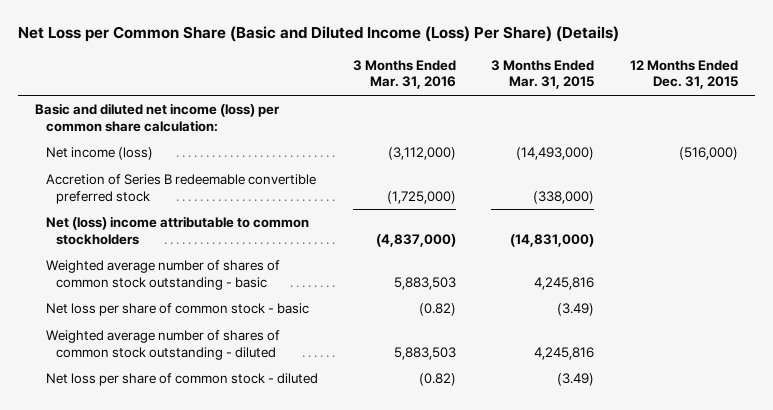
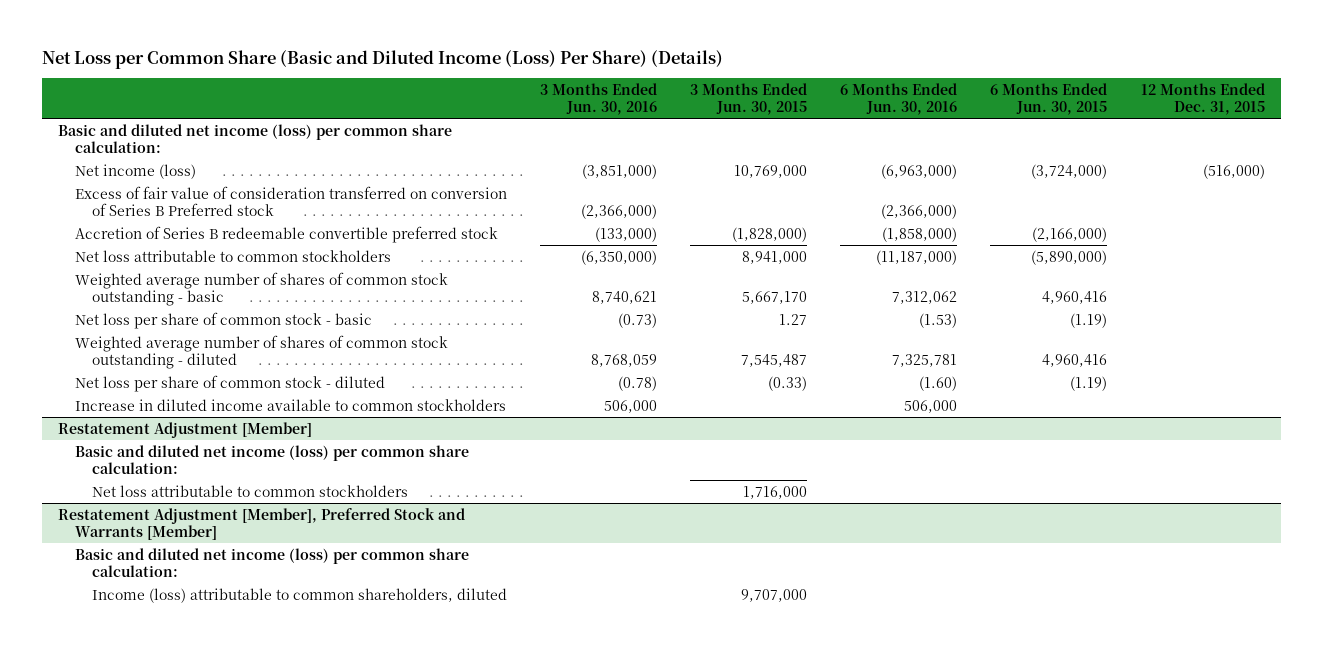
- | 3 Months Ended Mar. 31, 2016 | 3 Months Ended Mar. 31, 2015 | 12 Months Ended Dec. 31, 2015
+ | 3 Months Ended Jun. 30, 2016 | 3 Months Ended Jun. 30, 2015 | 6 Months Ended Jun. 30, 2016 | 6 Months Ended Jun. 30, 2015 | 12 Months Ended Dec. 31, 2015
+ Excess of fair value of consideration transferred on conversion of Series B Preferred stock | (2,366,000) | | (2,366,000) | |
- Net (loss) income attributable to common stockholders | (4,837,000) | (14,831,000) |
+ Net loss attributable to common stockholders | (6,350,000) | 8,941,000 | (11,187,000) | (5,890,000) |
+ Increase in diluted income available to common stockholders | 506,000 | | 506,000 | |
+ Restatement Adjustment [Member]
+ Basic and diluted net income (loss) per common share calculation:
+ Net loss attributable to common stockholders | | 1,716,000 | | |
+ Restatement Adjustment [Member], Preferred Stock and Warrants [Member]
+ Basic and diluted net income (loss) per common share calculation:
+ Income (loss) attributable to common shareholders, diluted | | 9,707,000 | | |

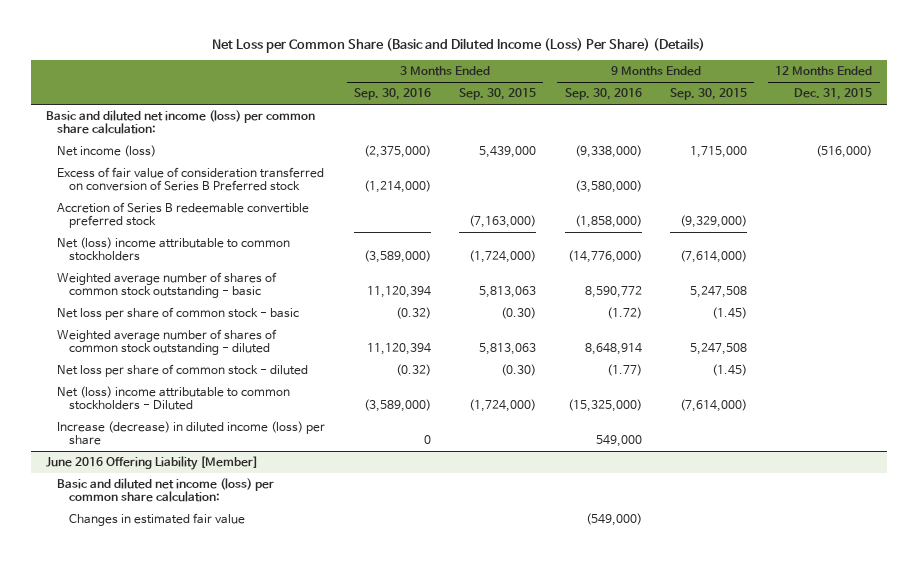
- | 3 Months Ended Jun. 30, 2016 | 3 Months Ended Jun. 30, 2015 | 6 Months Ended Jun. 30, 2016 | 6 Months Ended Jun. 30, 2015 | 12 Months Ended Dec. 31, 2015
+ | 3 Months Ended Sep. 30, 2016 | 3 Months Ended Sep. 30, 2015 | 9 Months Ended Sep. 30, 2016 | 9 Months Ended Sep. 30, 2015 | 12 Months Ended Dec. 31, 2015
- Net loss attributable to common stockholders | (6,350,000) | 8,941,000 | (11,187,000) | (5,890,000) |
+ Net (loss) income attributable to common stockholders | (3,589,000) | (1,724,000) | (14,776,000) | (7,614,000) |
- Increase in diluted income available to common stockholders | 506,000 | | 506,000 | |
- Restatement Adjustment [Member]
- Basic and diluted net income (loss) per common share calculation:
- Net loss attributable to common stockholders | | 1,716,000 | | |
- Restatement Adjustment [Member], Preferred Stock and Warrants [Member]
- Basic and diluted net income (loss) per common share calculation:
- Income (loss) attributable to common shareholders, diluted | | 9,707,000 | | |
+ Net (loss) income attributable to common stockholders - Diluted | (3,589,000) | (1,724,000) | (15,325,000) | (7,614,000) |
+ Increase (decrease) in diluted income (loss) per share | 0 | | 549,000 | |
+ June 2016 Offering Liability [Member]
+ Basic and diluted net income (loss) per common share calculation:
+ Changes in estimated fair value | | | (549,000) | |

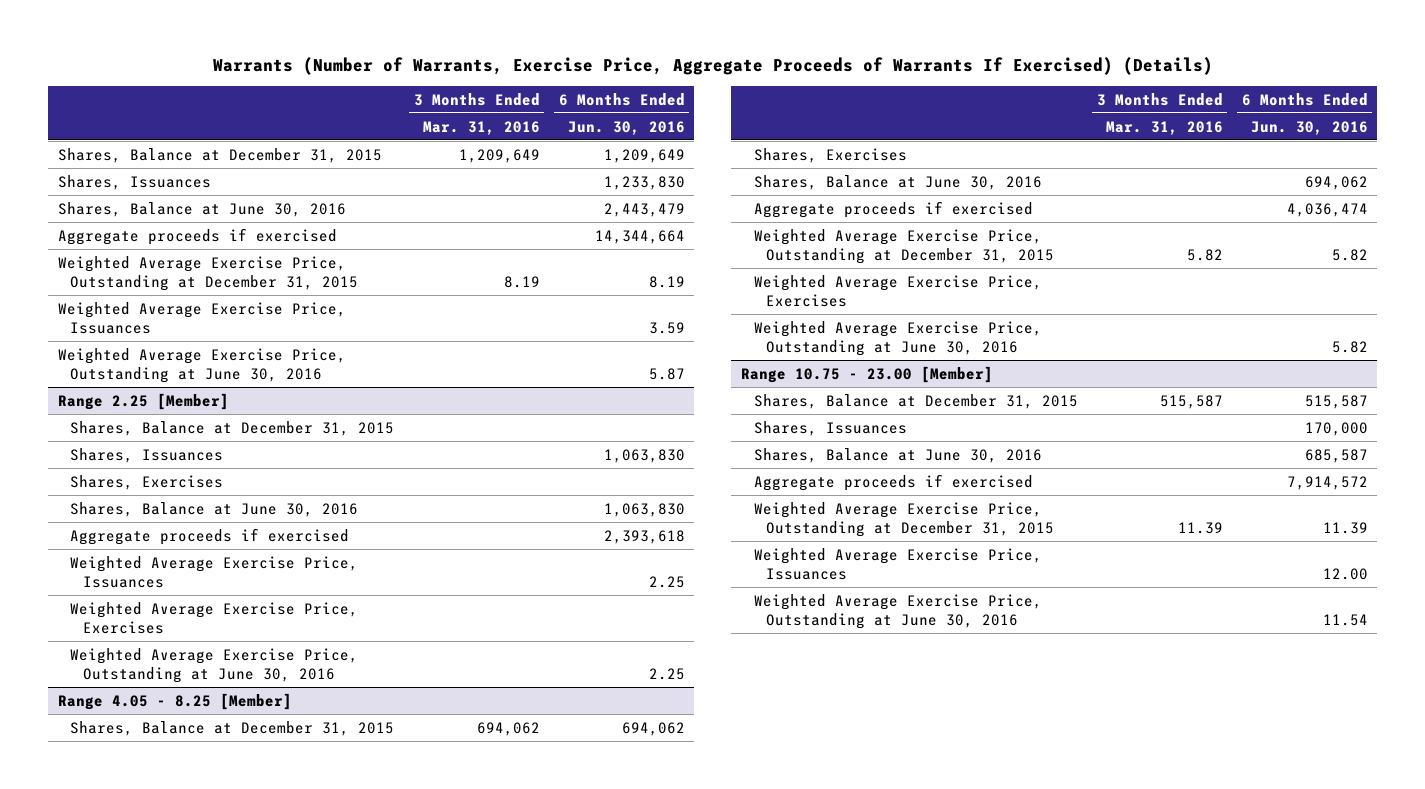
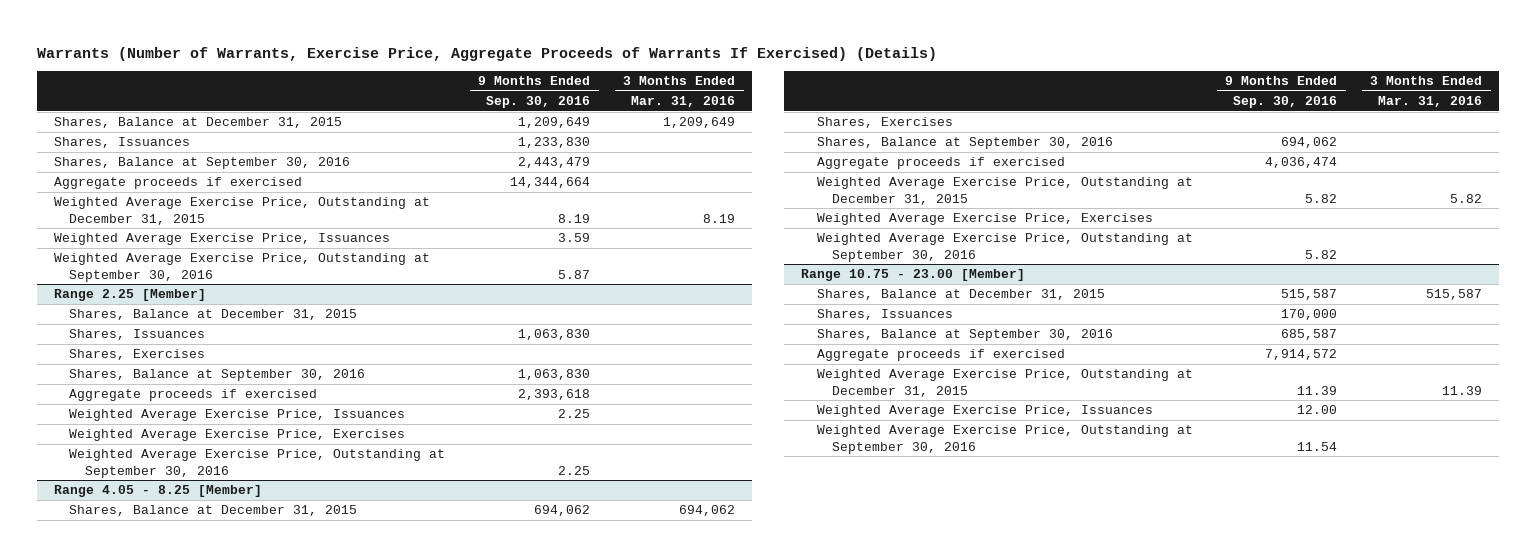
- | 3 Months Ended Mar. 31, 2016 | 6 Months Ended Jun. 30, 2016
+ | 9 Months Ended Sep. 30, 2016 | 3 Months Ended Mar. 31, 2016
- Shares, Balance at June 30, 2016 | | 2,443,479
+ Shares, Balance at September 30, 2016 | 2,443,479 |
- Weighted Average Exercise Price, Outstanding at June 30, 2016 | | 5.87
+ Weighted Average Exercise Price, Outstanding at September 30, 2016 | 5.87 |
@ Range 2.25 [Member]
- Shares, Balance at June 30, 2016 | | 1,063,830
+ Shares, Balance at September 30, 2016 | 1,063,830 |
- Weighted Average Exercise Price, Outstanding at June 30, 2016 | | 2.25
+ Weighted Average Exercise Price, Outstanding at September 30, 2016 | 2.25 |
@ Range 4.05 - 8.25 [Member]
- Shares, Balance at June 30, 2016 | | 694,062
+ Shares, Balance at September 30, 2016 | 694,062 |
- Weighted Average Exercise Price, Outstanding at June 30, 2016 | | 5.82
+ Weighted Average Exercise Price, Outstanding at September 30, 2016 | 5.82 |
@ Range 10.75 - 23.00 [Member]
- Shares, Balance at June 30, 2016 | | 685,587
+ Shares, Balance at September 30, 2016 | 685,587 |
- Weighted Average Exercise Price, Outstanding at June 30, 2016 | | 11.54
+ Weighted Average Exercise Price, Outstanding at September 30, 2016 | 11.54 |

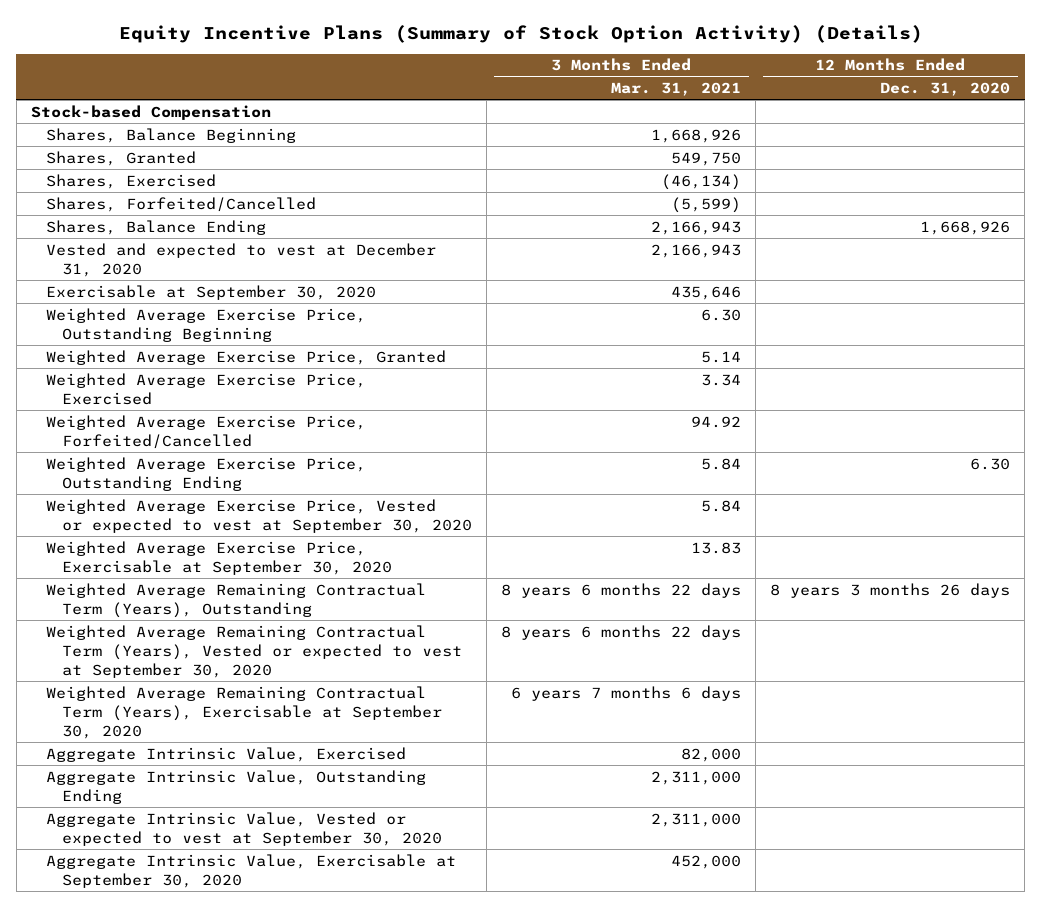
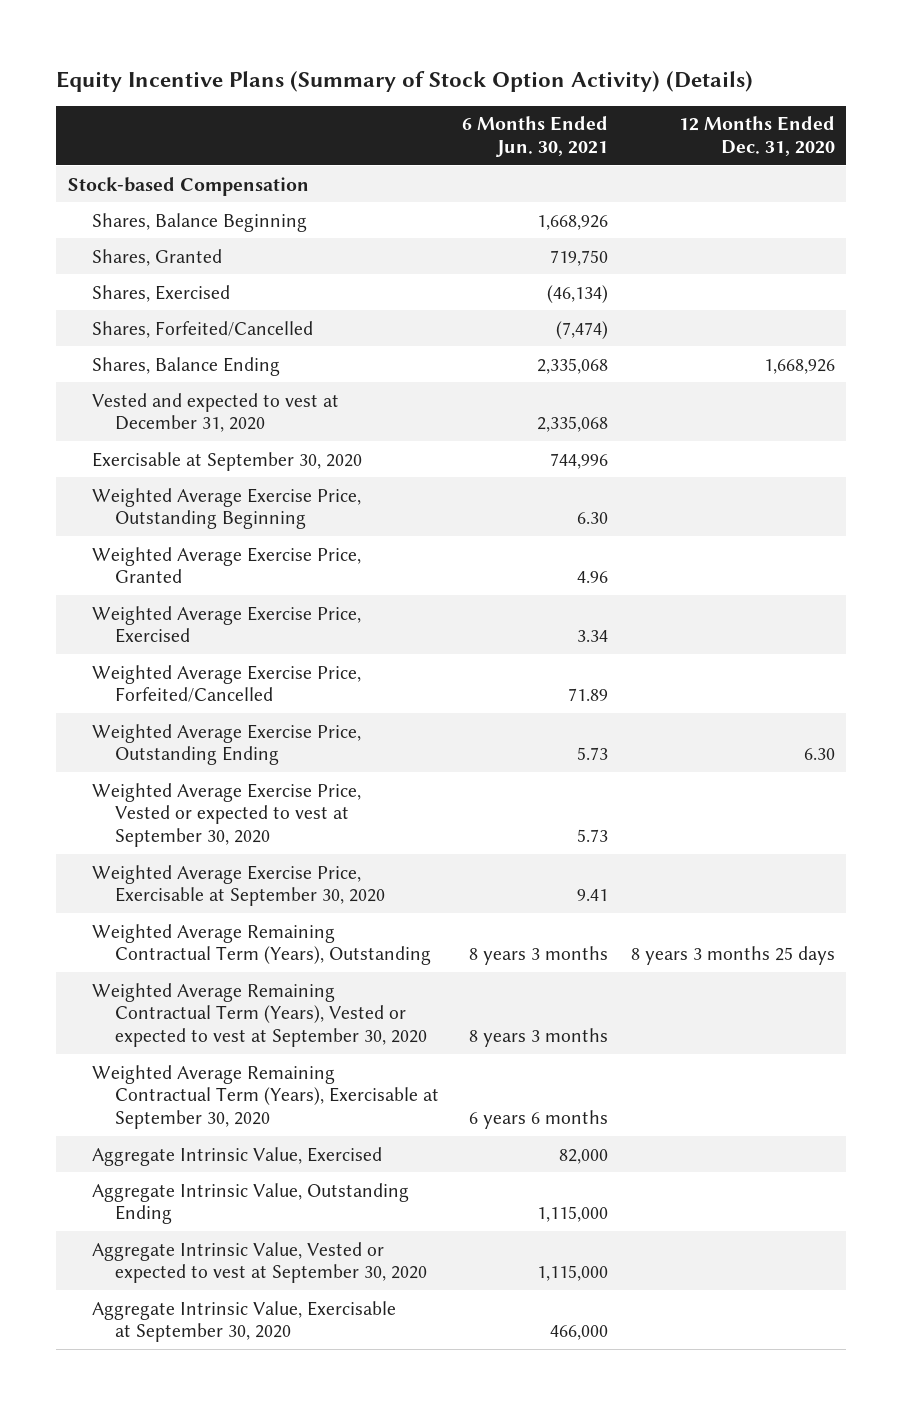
- | 3 Months Ended Mar. 31, 2021 | 12 Months Ended Dec. 31, 2020
+ | 6 Months Ended Jun. 30, 2021 | 12 Months Ended Dec. 31, 2020
- Weighted Average Remaining Contractual Term (Years), Outstanding | 8 years 6 months 22 days | 8 years 3 months 26 days
+ Weighted Average Remaining Contractual Term (Years), Outstanding | 8 years 3 months | 8 years 3 months 25 days

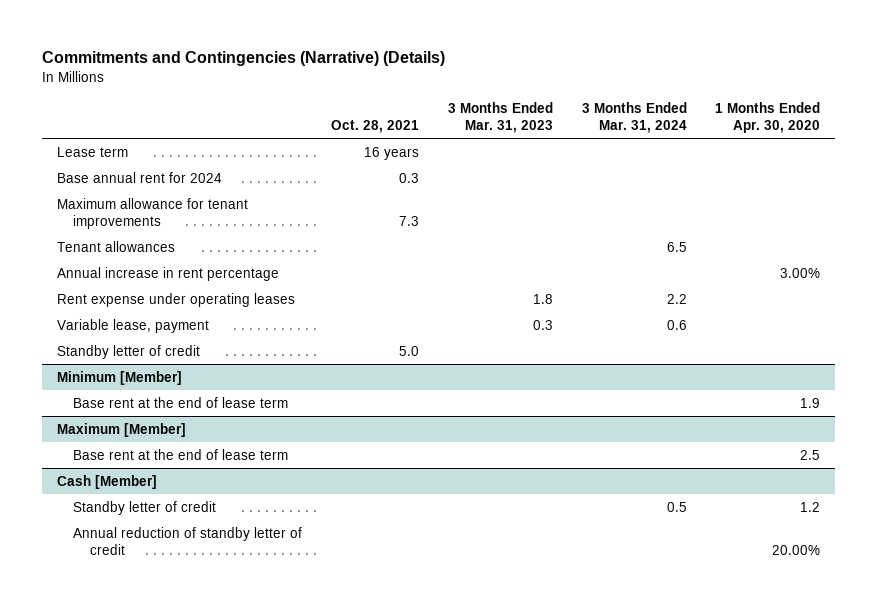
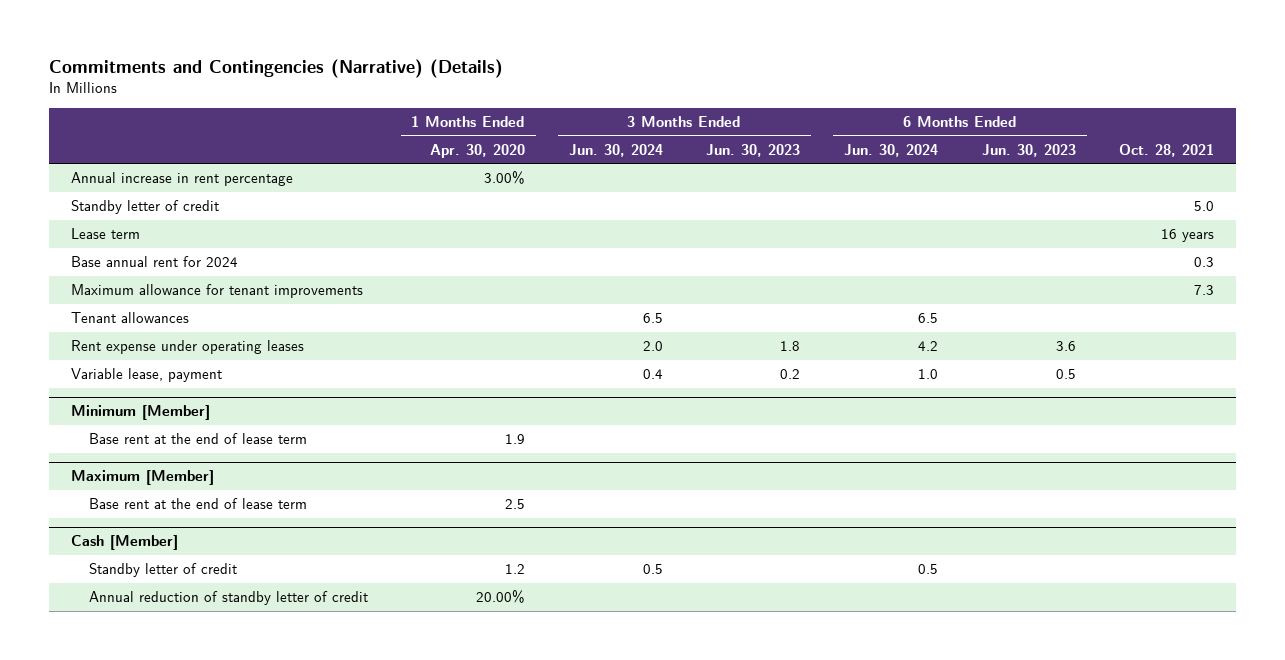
- | Oct. 28, 2021 | 3 Months Ended Mar. 31, 2023 | 3 Months Ended Mar. 31, 2024 | 1 Months Ended Apr. 30, 2020
+ | 1 Months Ended Apr. 30, 2020 | 3 Months Ended Jun. 30, 2024 | 3 Months Ended Jun. 30, 2023 | 6 Months Ended Jun. 30, 2024 | 6 Months Ended Jun. 30, 2023 | Oct. 28, 2021
moved up: Annual increase in rent percentage | 3.00% | | | | |
moved up: Standby letter of credit | | | | | | 5.0

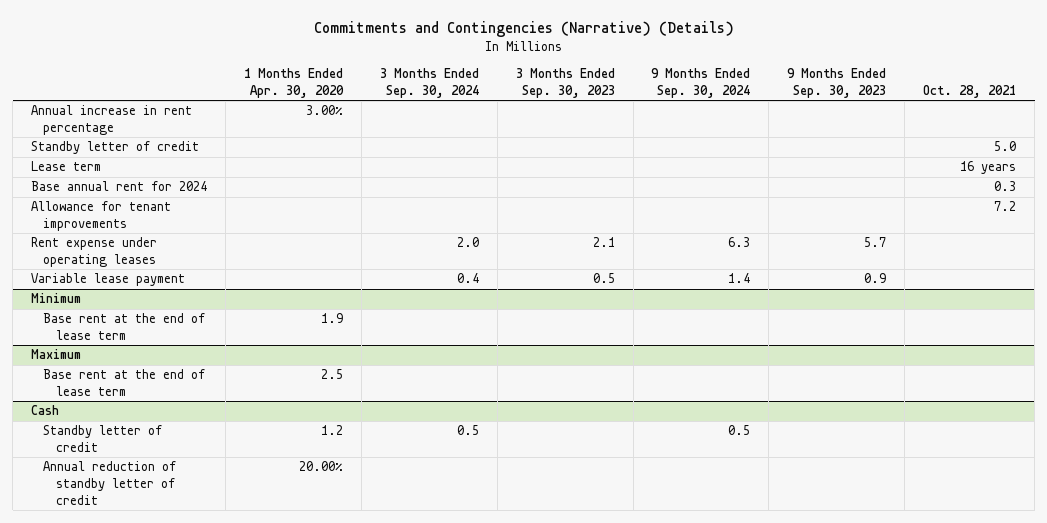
- | 1 Months Ended Apr. 30, 2020 | 3 Months Ended Jun. 30, 2024 | 3 Months Ended Jun. 30, 2023 | 6 Months Ended Jun. 30, 2024 | 6 Months Ended Jun. 30, 2023 | Oct. 28, 2021
+ | 1 Months Ended Apr. 30, 2020 | 3 Months Ended Sep. 30, 2024 | 3 Months Ended Sep. 30, 2023 | 9 Months Ended Sep. 30, 2024 | 9 Months Ended Sep. 30, 2023 | Oct. 28, 2021
- Maximum allowance for tenant improvements | | | | | | 7.3
- Tenant allowances | | 6.5 | | 6.5 | |
+ Allowance for tenant improvements | | | | | | 7.2
- Variable lease, payment | | 0.4 | 0.2 | 1.0 | 0.5 |
- Minimum [Member]
+ Variable lease payment | | 0.4 | 0.5 | 1.4 | 0.9 |
+ Minimum
- Maximum [Member]
+ Maximum
- Cash [Member]
+ Cash

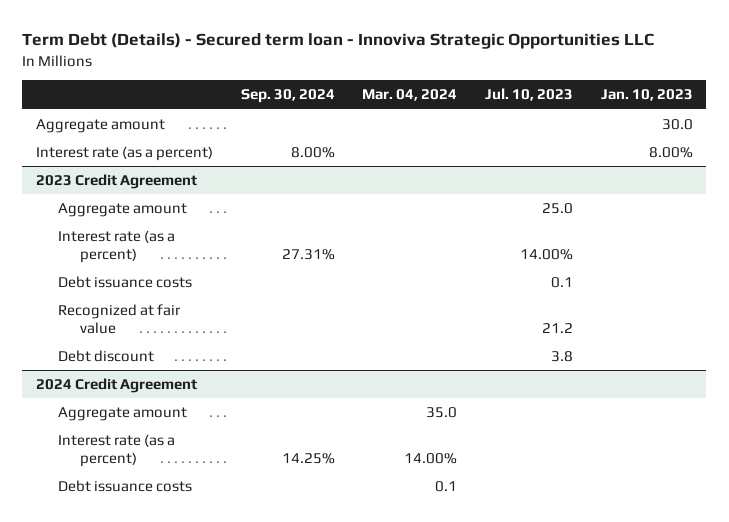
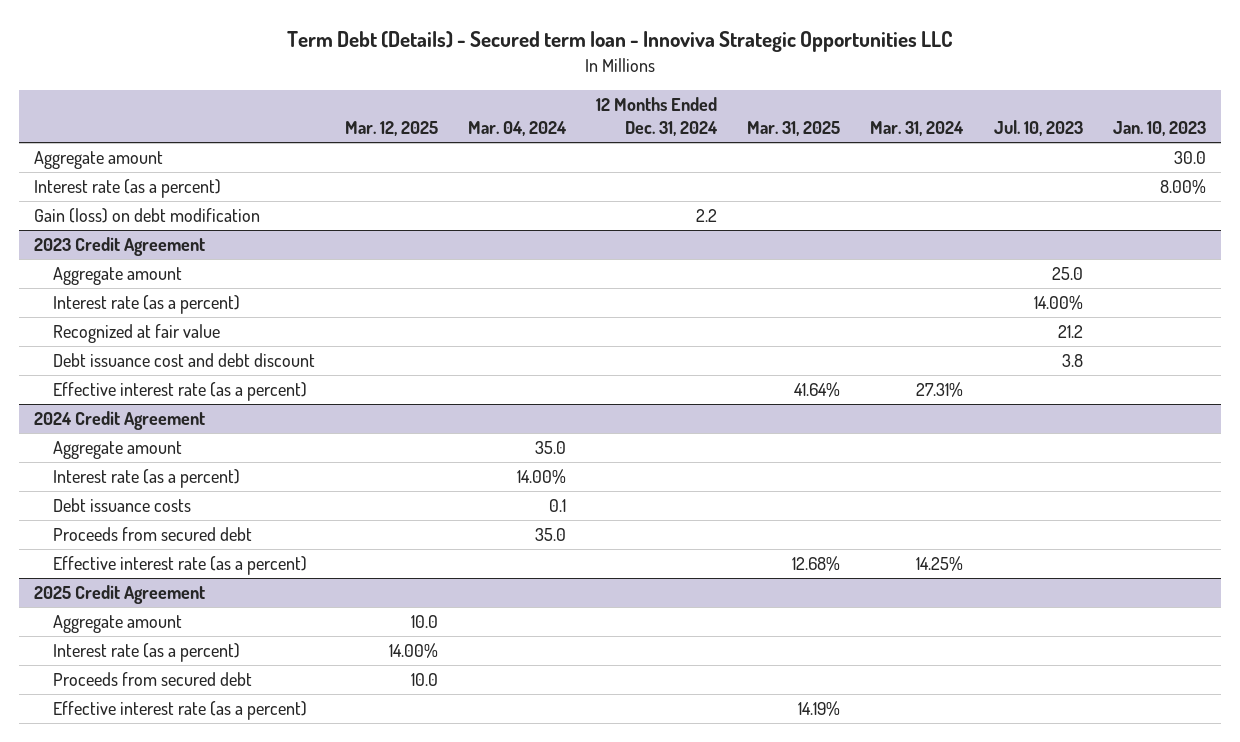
- | Sep. 30, 2024 | Mar. 04, 2024 | Jul. 10, 2023 | Jan. 10, 2023
+ | Mar. 12, 2025 | Mar. 04, 2024 | 12 Months Ended Dec. 31, 2024 | Mar. 31, 2025 | Mar. 31, 2024 | Jul. 10, 2023 | Jan. 10, 2023
+ Gain (loss) on debt modification | | | 2.2 | | | |
@ 2023 Credit Agreement
- Debt issuance costs | | | 0.1 |
- Debt discount | | | 3.8 |
+ Debt issuance cost and debt discount | | | | | | 3.8 |
+ Effective interest rate (as a percent) | | | | 41.64% | 27.31% | |
@ 2024 Credit Agreement
+ Proceeds from secured debt | | 35.0 | | | | |
+ Effective interest rate (as a percent) | | | | 12.68% | 14.25% | |
+ 2025 Credit Agreement
+ Aggregate amount | 10.0 | | | | | |
+ Interest rate (as a percent) | 14.00% | | | | | |
+ Proceeds from secured debt | 10.0 | | | | | |
+ Effective interest rate (as a percent) | | | | 14.19% | | |

